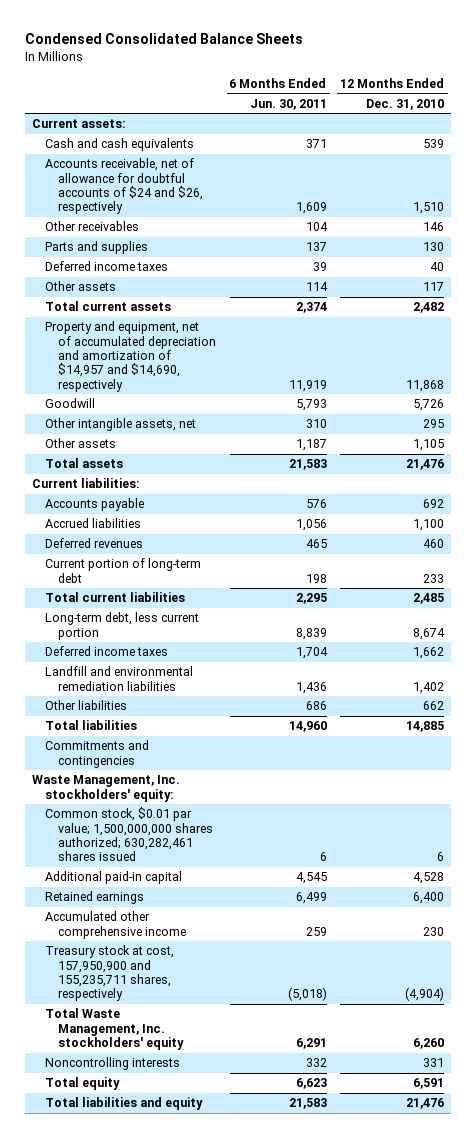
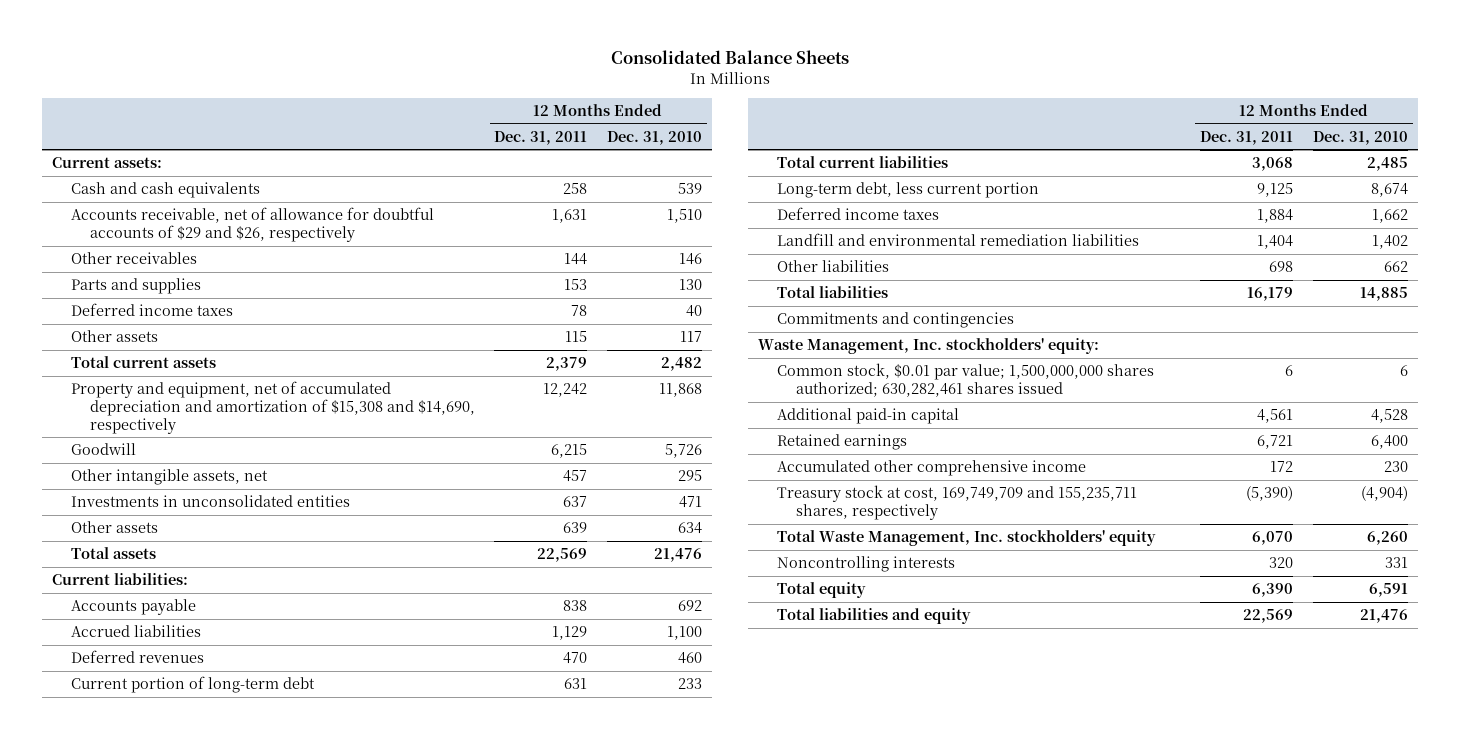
- Condensed Consolidated Balance Sheets
+ Consolidated Balance Sheets
- | 6 Months Ended Jun. 30, 2011 | 12 Months Ended Dec. 31, 2010
+ | 12 Months Ended Dec. 31, 2011 | 12 Months Ended Dec. 31, 2010
- Accounts receivable, net of allowance for doubtful accounts of $24 and $26, respectively | 1,609 | 1,510
+ Accounts receivable, net of allowance for doubtful accounts of $29 and $26, respectively | 1,631 | 1,510
- Property and equipment, net of accumulated depreciation and amortization of $14,957 and $14,690, respectively | 11,919 | 11,868
+ Property and equipment, net of accumulated depreciation and amortization of $15,308 and $14,690, respectively | 12,242 | 11,868
- Other assets | 1,187 | 1,105
+ Investments in unconsolidated entities | 637 | 471
+ Other assets | 639 | 634
- Treasury stock at cost, 157,950,900 and 155,235,711 shares, respectively | (5,018) | (4,904)
+ Treasury stock at cost, 169,749,709 and 155,235,711 shares, respectively | (5,390) | (4,904)

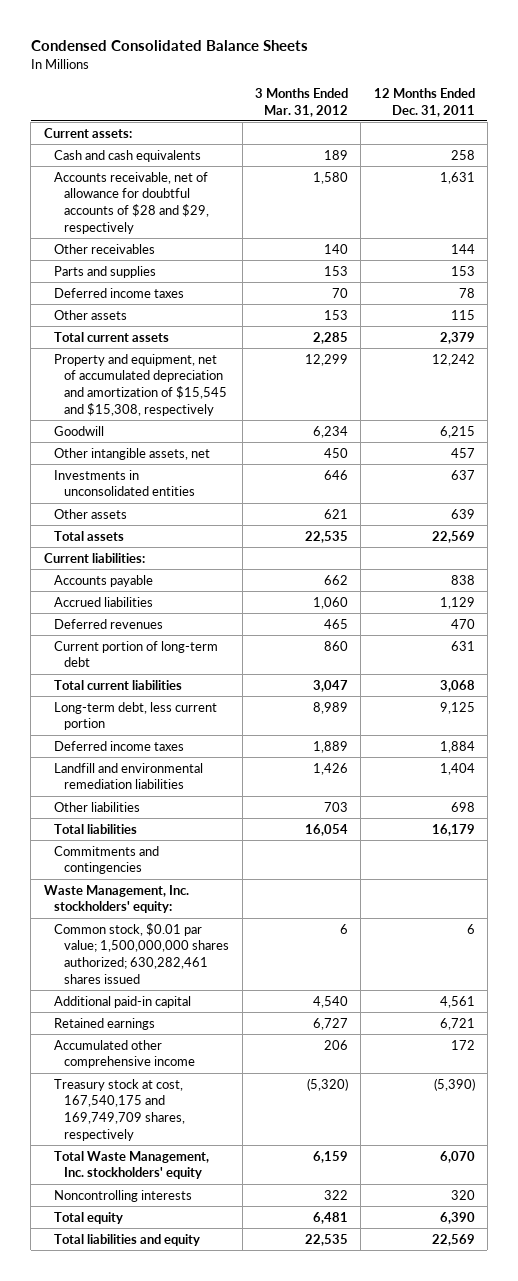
- Consolidated Balance Sheets
+ Condensed Consolidated Balance Sheets
- | 12 Months Ended Dec. 31, 2011 | 12 Months Ended Dec. 31, 2010
+ | 3 Months Ended Mar. 31, 2012 | 12 Months Ended Dec. 31, 2011
- Accounts receivable, net of allowance for doubtful accounts of $29 and $26, respectively | 1,631 | 1,510
+ Accounts receivable, net of allowance for doubtful accounts of $28 and $29, respectively | 1,580 | 1,631
- Property and equipment, net of accumulated depreciation and amortization of $15,308 and $14,690, respectively | 12,242 | 11,868
+ Property and equipment, net of accumulated depreciation and amortization of $15,545 and $15,308, respectively | 12,299 | 12,242
- Treasury stock at cost, 169,749,709 and 155,235,711 shares, respectively | (5,390) | (4,904)
+ Treasury stock at cost, 167,540,175 and 169,749,709 shares, respectively | (5,320) | (5,390)

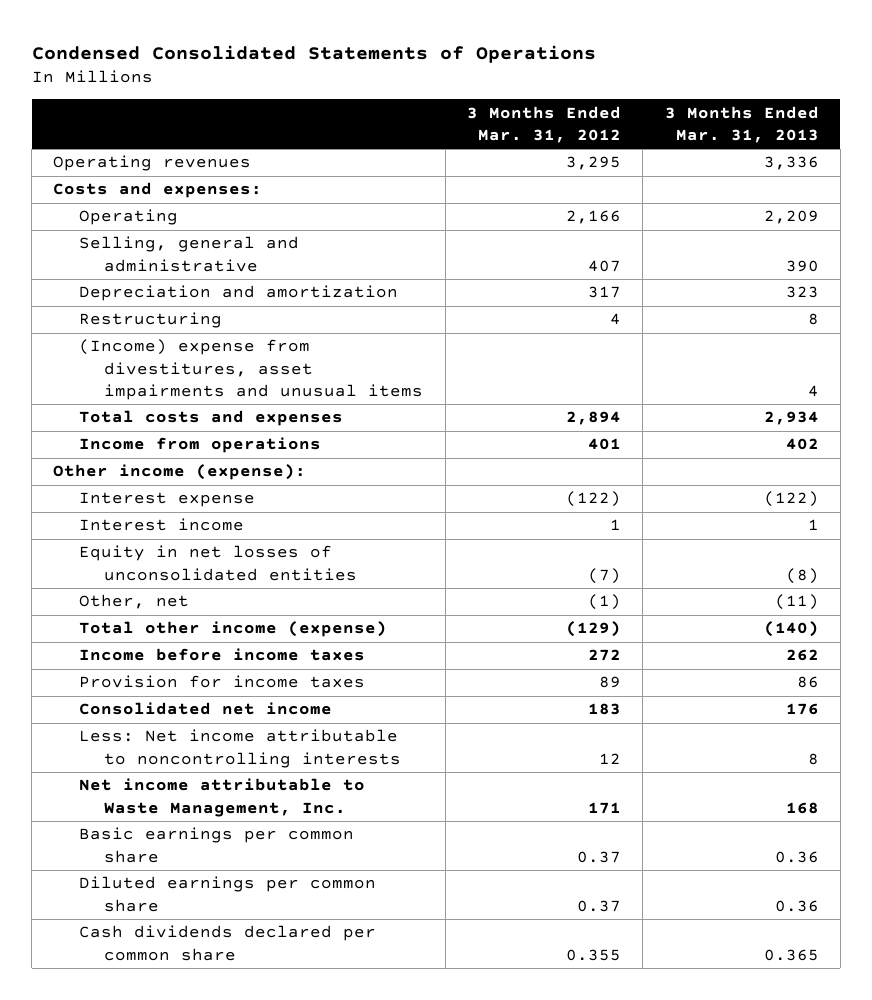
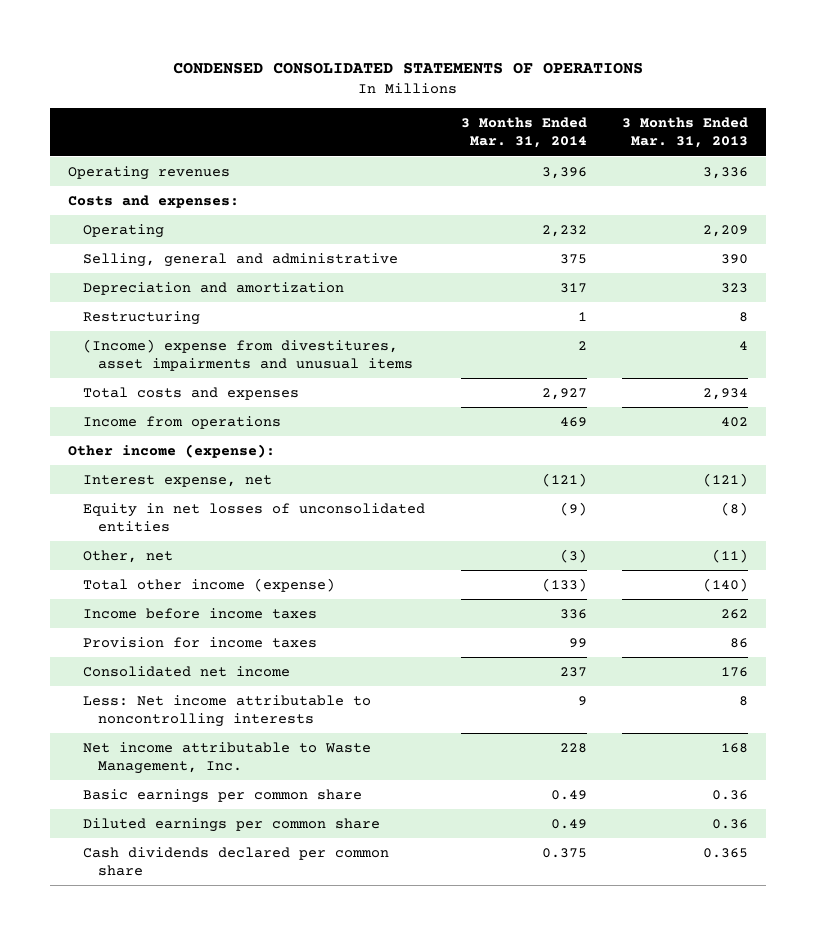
- Condensed Consolidated Statements of Operations
+ CONDENSED CONSOLIDATED STATEMENTS OF OPERATIONS
- | 3 Months Ended Mar. 31, 2012 | 3 Months Ended Mar. 31, 2013
+ | 3 Months Ended Mar. 31, 2014 | 3 Months Ended Mar. 31, 2013
- Interest expense | (122) | (122)
- Interest income | 1 | 1
+ Interest expense, net | (121) | (121)

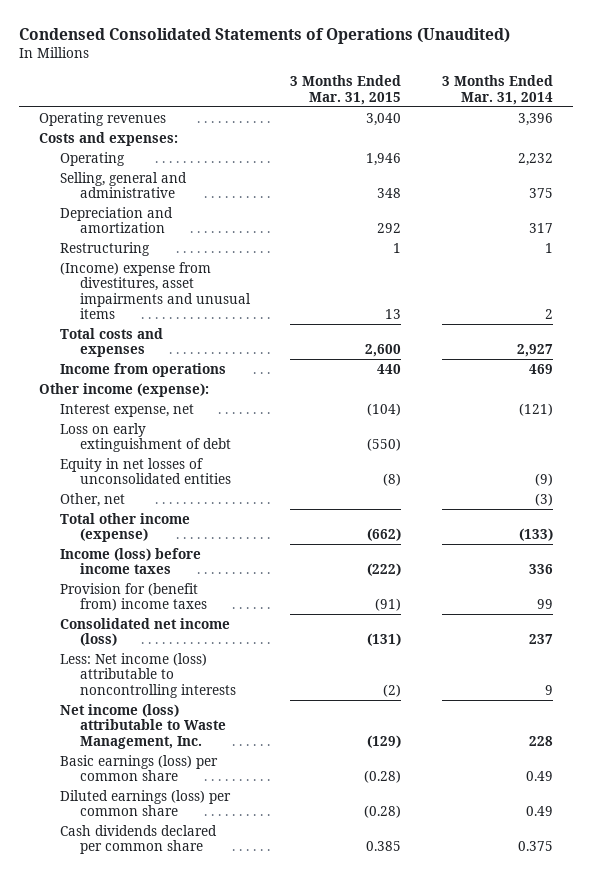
- CONDENSED CONSOLIDATED STATEMENTS OF OPERATIONS
+ Condensed Consolidated Statements of Operations (Unaudited)
- | 3 Months Ended Mar. 31, 2014 | 3 Months Ended Mar. 31, 2013
+ | 3 Months Ended Mar. 31, 2015 | 3 Months Ended Mar. 31, 2014
+ Loss on early extinguishment of debt | (550) |
- Income before income taxes | 336 | 262
- Provision for income taxes | 99 | 86
- Consolidated net income | 237 | 176
- Less: Net income attributable to noncontrolling interests | 9 | 8
- Net income attributable to Waste Management, Inc. | 228 | 168
- Basic earnings per common share | 0.49 | 0.36
- Diluted earnings per common share | 0.49 | 0.36
+ Income (loss) before income taxes | (222) | 336
+ Provision for (benefit from) income taxes | (91) | 99
+ Consolidated net income (loss) | (131) | 237
+ Less: Net income (loss) attributable to noncontrolling interests | (2) | 9
+ Net income (loss) attributable to Waste Management, Inc. | (129) | 228
+ Basic earnings (loss) per common share | (0.28) | 0.49
+ Diluted earnings (loss) per common share | (0.28) | 0.49

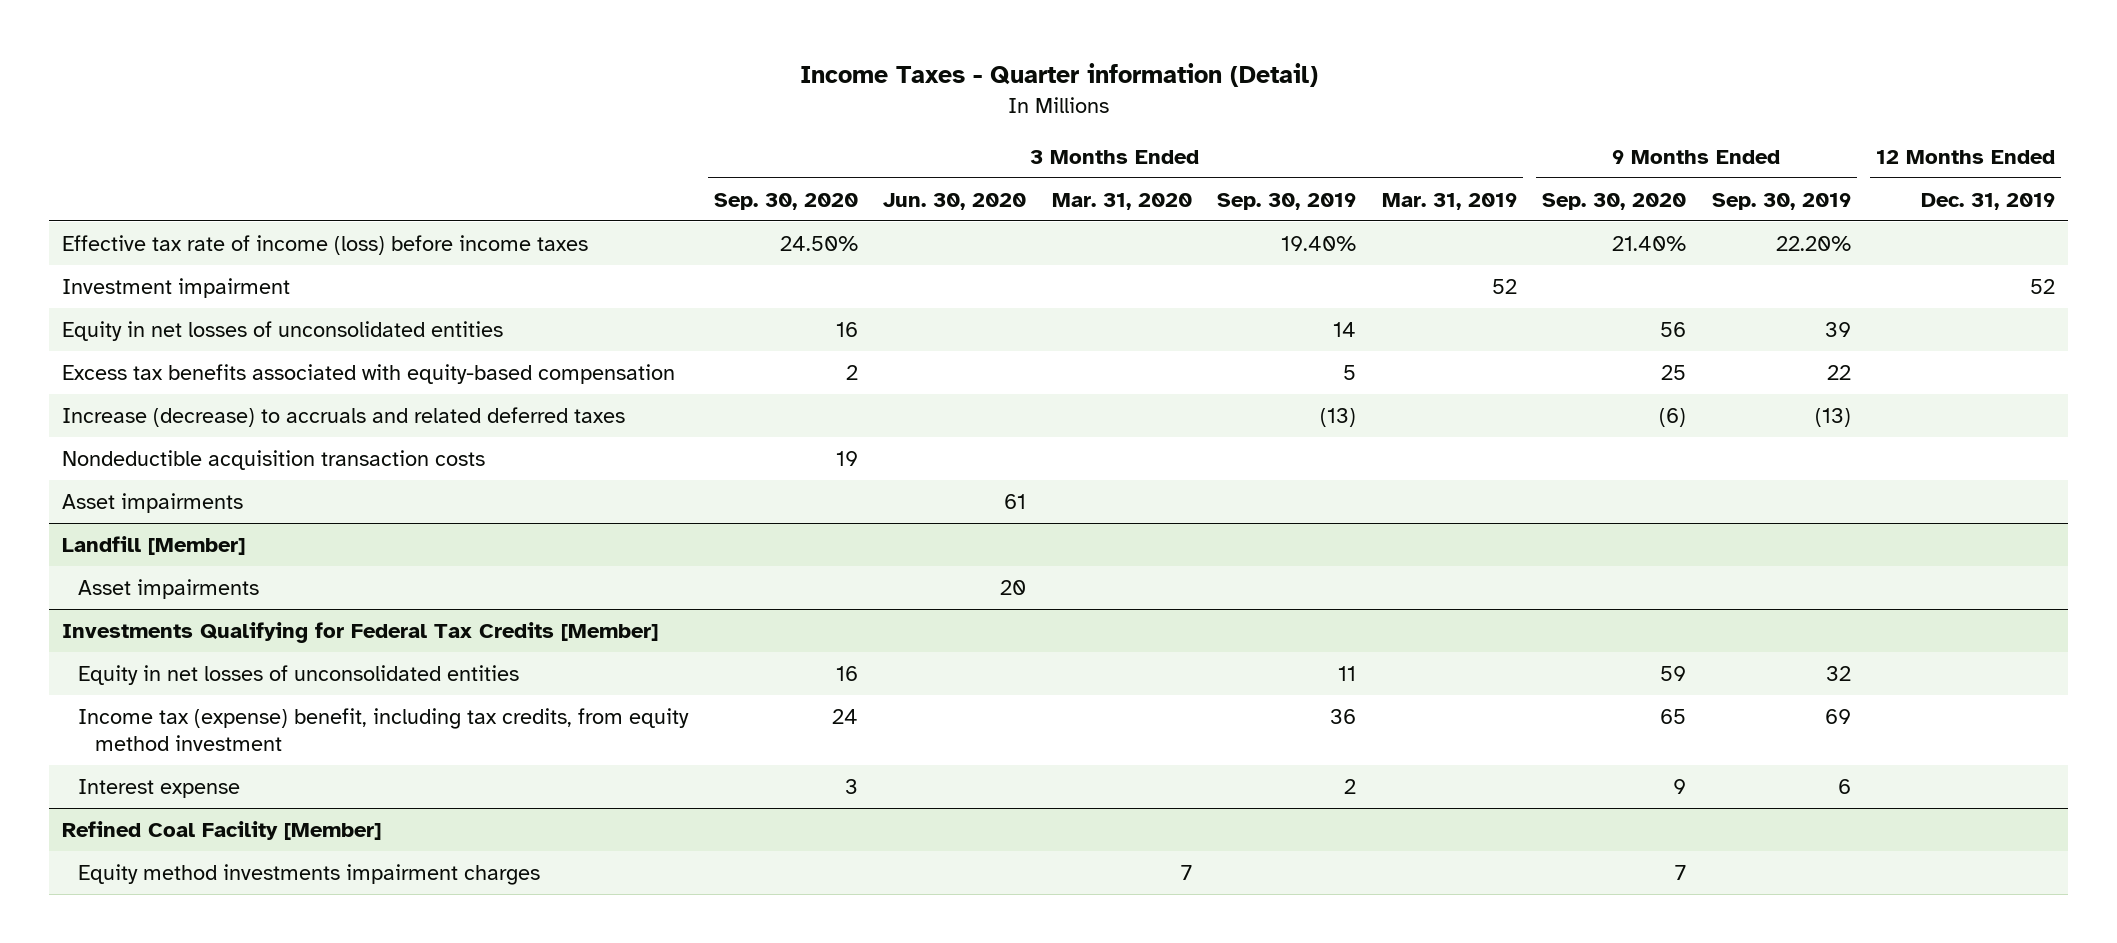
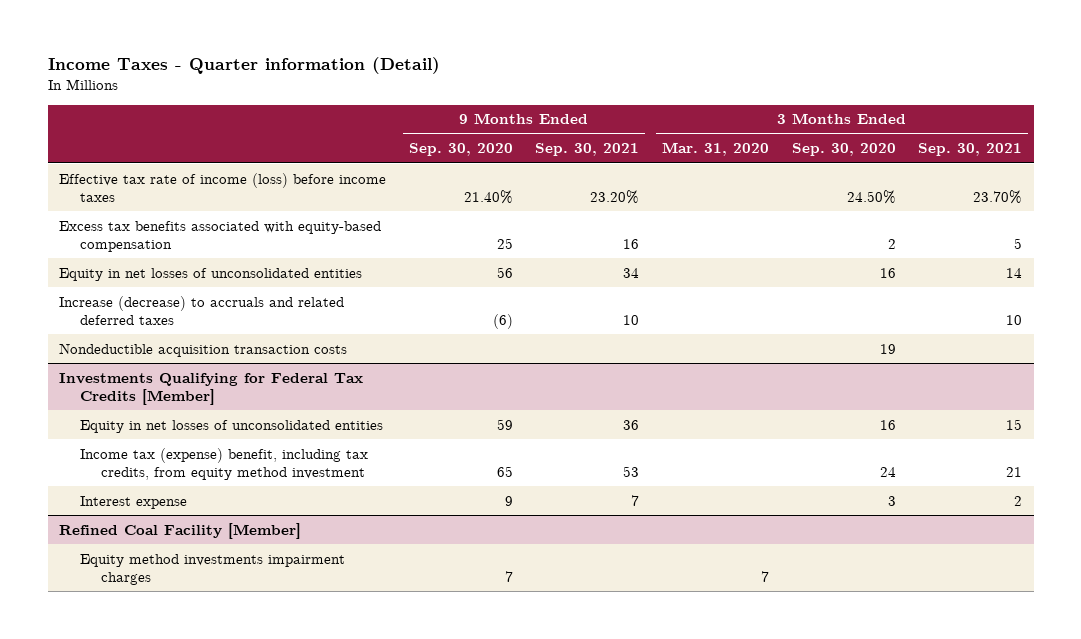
- | 3 Months Ended Sep. 30, 2020 | 3 Months Ended Jun. 30, 2020 | 3 Months Ended Mar. 31, 2020 | 3 Months Ended Sep. 30, 2019 | 3 Months Ended Mar. 31, 2019 | 9 Months Ended Sep. 30, 2020 | 9 Months Ended Sep. 30, 2019 | 12 Months Ended Dec. 31, 2019
+ | 9 Months Ended Sep. 30, 2020 | 9 Months Ended Sep. 30, 2021 | 3 Months Ended Mar. 31, 2020 | 3 Months Ended Sep. 30, 2020 | 3 Months Ended Sep. 30, 2021
- Investment impairment | | | | | 52 | | | 52
moved down: Equity in net losses of unconsolidated entities | 56 | 34 | | 16 | 14
- Asset impairments | | 61 | | | | | |
- Landfill [Member]
- Asset impairments | | 20 | | | | | |

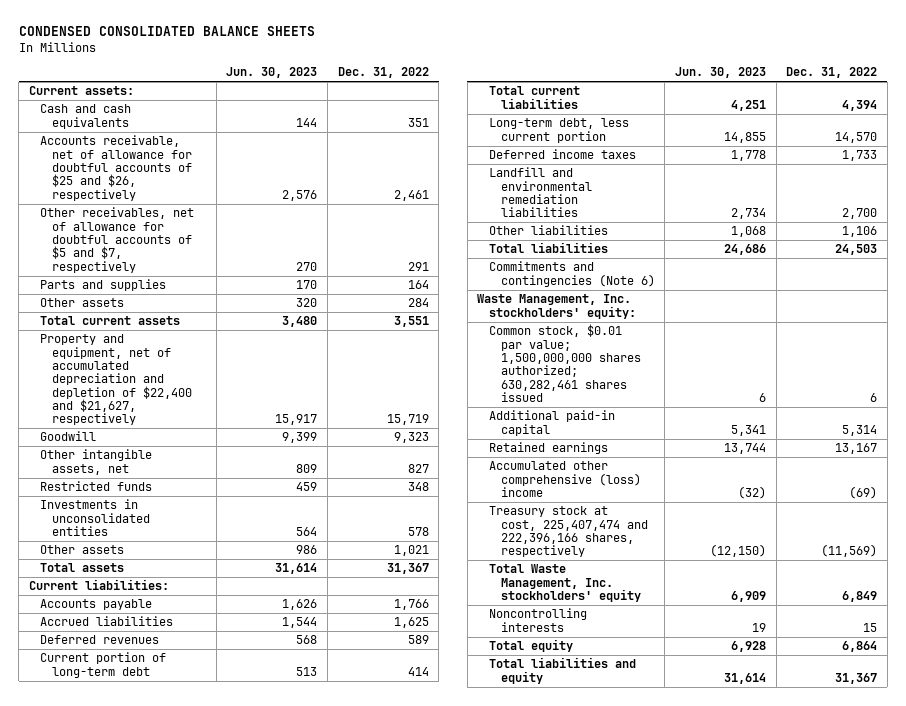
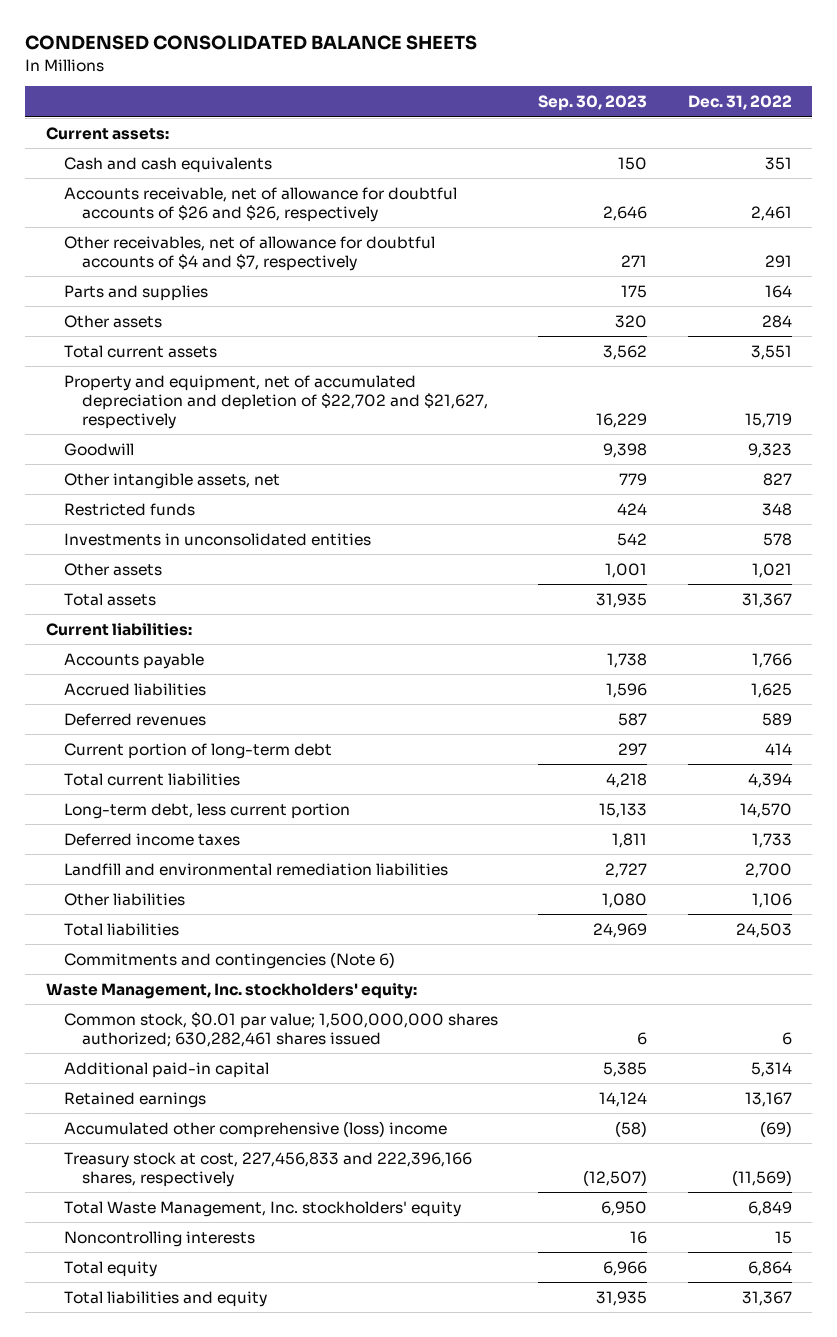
- | Jun. 30, 2023 | Dec. 31, 2022
+ | Sep. 30, 2023 | Dec. 31, 2022
- Accounts receivable, net of allowance for doubtful accounts of $25 and $26, respectively | 2,576 | 2,461
- Other receivables, net of allowance for doubtful accounts of $5 and $7, respectively | 270 | 291
+ Accounts receivable, net of allowance for doubtful accounts of $26 and $26, respectively | 2,646 | 2,461
+ Other receivables, net of allowance for doubtful accounts of $4 and $7, respectively | 271 | 291
- Property and equipment, net of accumulated depreciation and depletion of $22,400 and $21,627, respectively | 15,917 | 15,719
+ Property and equipment, net of accumulated depreciation and depletion of $22,702 and $21,627, respectively | 16,229 | 15,719
- Treasury stock at cost, 225,407,474 and 222,396,166 shares, respectively | (12,150) | (11,569)
+ Treasury stock at cost, 227,456,833 and 222,396,166 shares, respectively | (12,507) | (11,569)

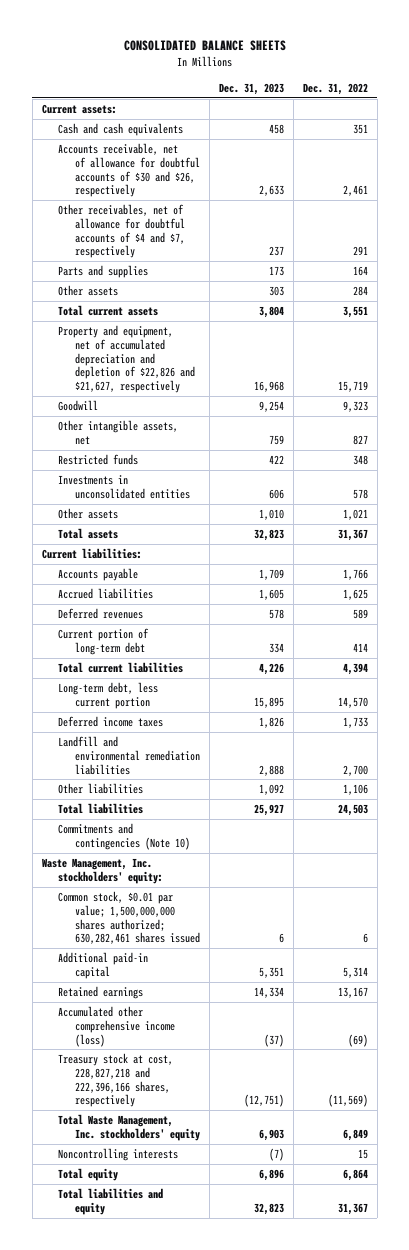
- CONDENSED CONSOLIDATED BALANCE SHEETS
+ CONSOLIDATED BALANCE SHEETS
- | Sep. 30, 2023 | Dec. 31, 2022
+ | Dec. 31, 2023 | Dec. 31, 2022
- Accounts receivable, net of allowance for doubtful accounts of $26 and $26, respectively | 2,646 | 2,461
+ Accounts receivable, net of allowance for doubtful accounts of $30 and $26, respectively | 2,633 | 2,461
- Property and equipment, net of accumulated depreciation and depletion of $22,702 and $21,627, respectively | 16,229 | 15,719
+ Property and equipment, net of accumulated depreciation and depletion of $22,826 and $21,627, respectively | 16,968 | 15,719
- Commitments and contingencies (Note 6)
+ Commitments and contingencies (Note 10)
- Accumulated other comprehensive (loss) income | (58) | (69)
- Treasury stock at cost, 227,456,833 and 222,396,166 shares, respectively | (12,507) | (11,569)
+ Accumulated other comprehensive income (loss) | (37) | (69)
+ Treasury stock at cost, 228,827,218 and 222,396,166 shares, respectively | (12,751) | (11,569)

